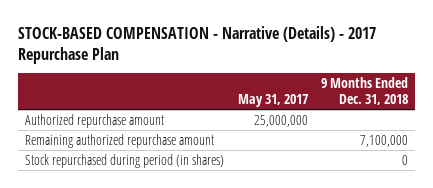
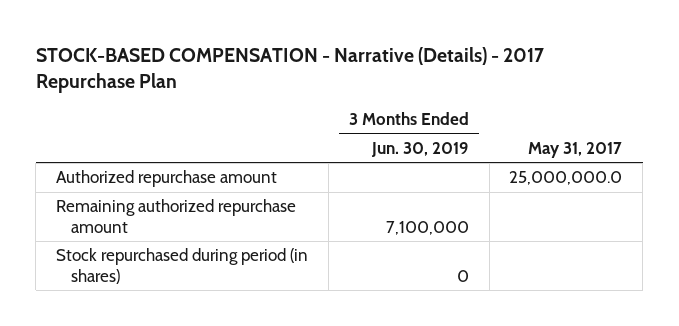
- | May 31, 2017 | 9 Months Ended Dec. 31, 2018
+ | 3 Months Ended Jun. 30, 2019 | May 31, 2017
- Authorized repurchase amount | 25,000,000 |
+ Authorized repurchase amount | | 25,000,000.0

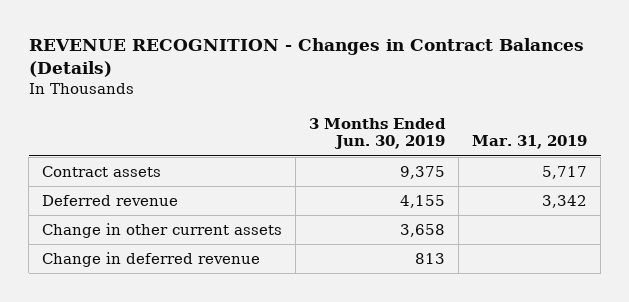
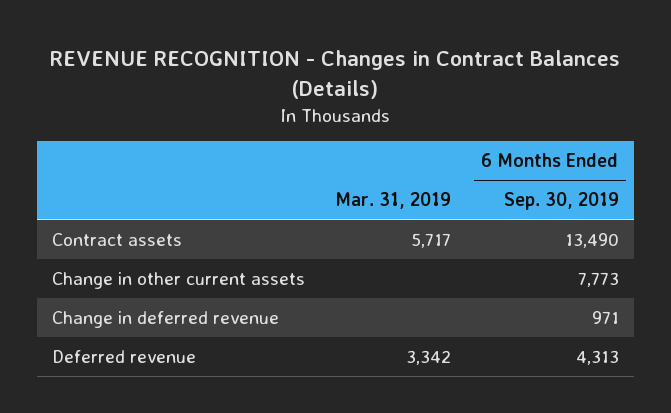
- | 3 Months Ended Jun. 30, 2019 | Mar. 31, 2019
+ | Mar. 31, 2019 | 6 Months Ended Sep. 30, 2019
moved down: Deferred revenue | 3,342 | 4,313

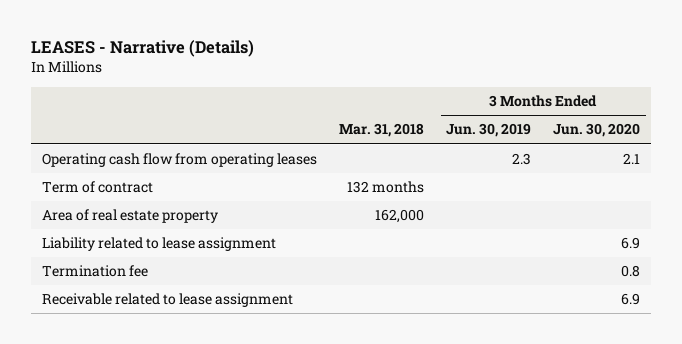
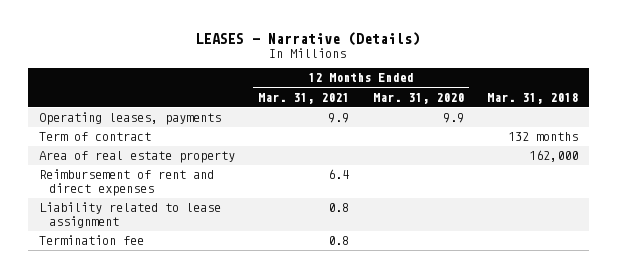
- | Mar. 31, 2018 | 3 Months Ended Jun. 30, 2019 | 3 Months Ended Jun. 30, 2020
+ | 12 Months Ended Mar. 31, 2021 | 12 Months Ended Mar. 31, 2020 | Mar. 31, 2018
- Operating cash flow from operating leases | | 2.3 | 2.1
+ Operating leases, payments | 9.9 | 9.9 |
+ Reimbursement of rent and direct expenses | 6.4 | |
- Receivable related to lease assignment | | | 6.9

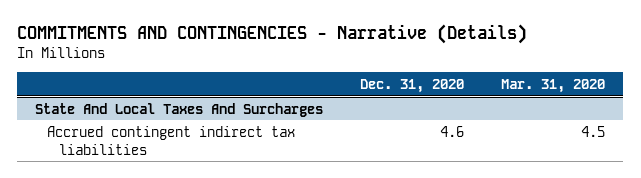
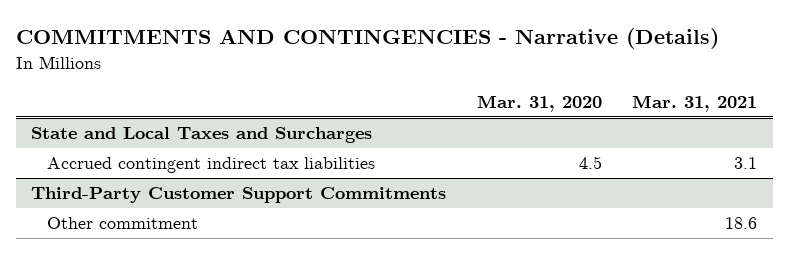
- | Dec. 31, 2020 | Mar. 31, 2020
+ | Mar. 31, 2020 | Mar. 31, 2021
- State And Local Taxes And Surcharges
+ State and Local Taxes and Surcharges
+ Third-Party Customer Support Commitments
+ Other commitment | | 18.6

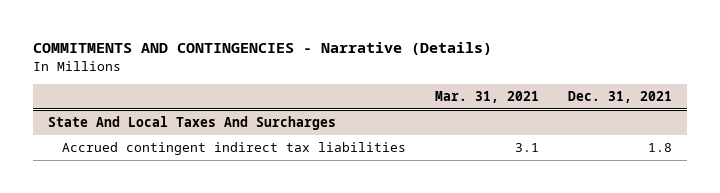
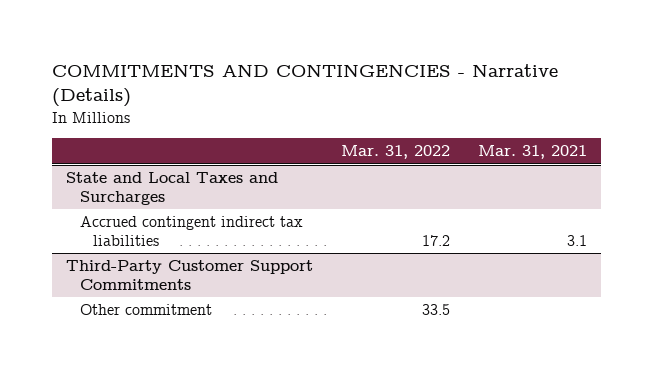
- | Mar. 31, 2021 | Dec. 31, 2021
+ | Mar. 31, 2022 | Mar. 31, 2021
- State And Local Taxes And Surcharges
+ State and Local Taxes and Surcharges
+ Third-Party Customer Support Commitments
+ Other commitment | 33.5 |

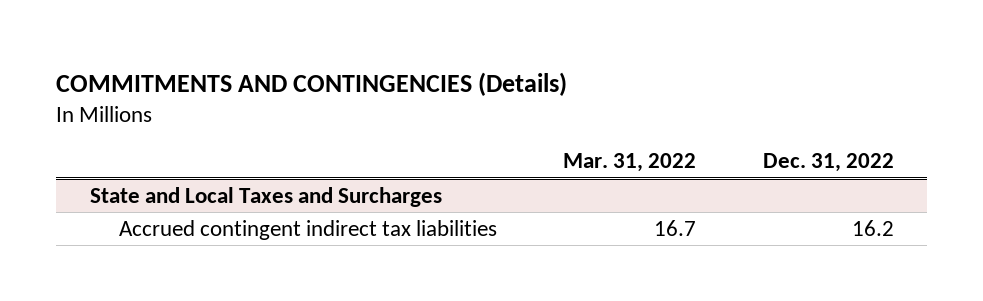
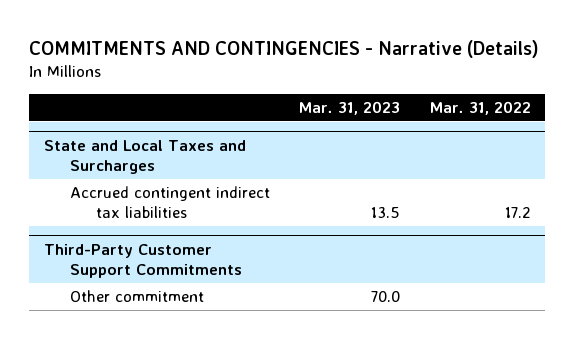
- COMMITMENTS AND CONTINGENCIES (Details)
+ COMMITMENTS AND CONTINGENCIES - Narrative (Details)
- | Mar. 31, 2022 | Dec. 31, 2022
+ | Mar. 31, 2023 | Mar. 31, 2022
@ State and Local Taxes and Surcharges
- Accrued contingent indirect tax liabilities | 16.7 | 16.2
+ Accrued contingent indirect tax liabilities | 13.5 | 17.2
+ Third-Party Customer Support Commitments
+ Other commitment | 70.0 |

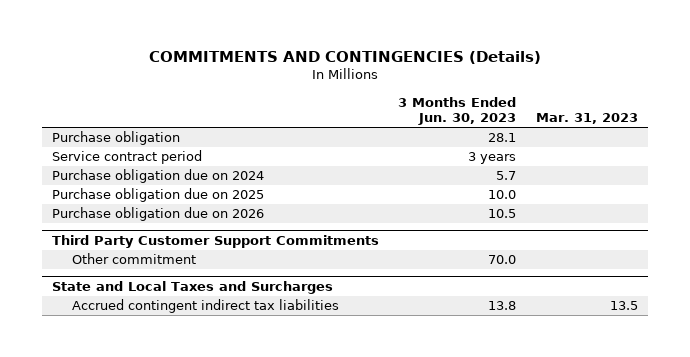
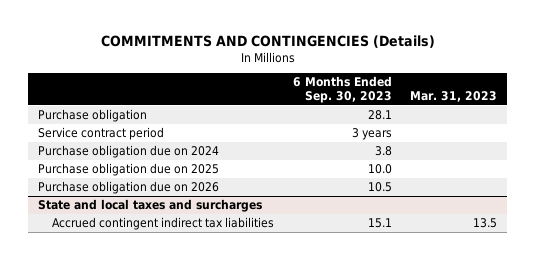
- | 3 Months Ended Jun. 30, 2023 | Mar. 31, 2023
+ | 6 Months Ended Sep. 30, 2023 | Mar. 31, 2023
- Third Party Customer Support Commitments
- Other commitment | 70.0 |
- State and Local Taxes and Surcharges
+ State and local taxes and surcharges

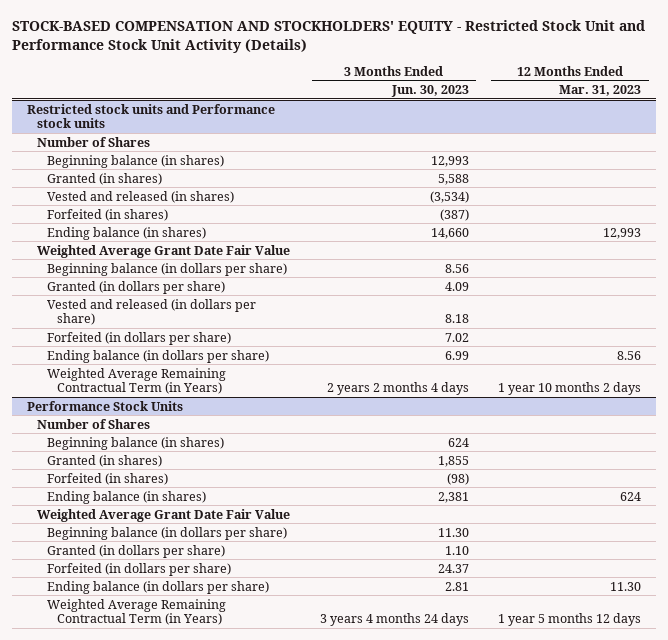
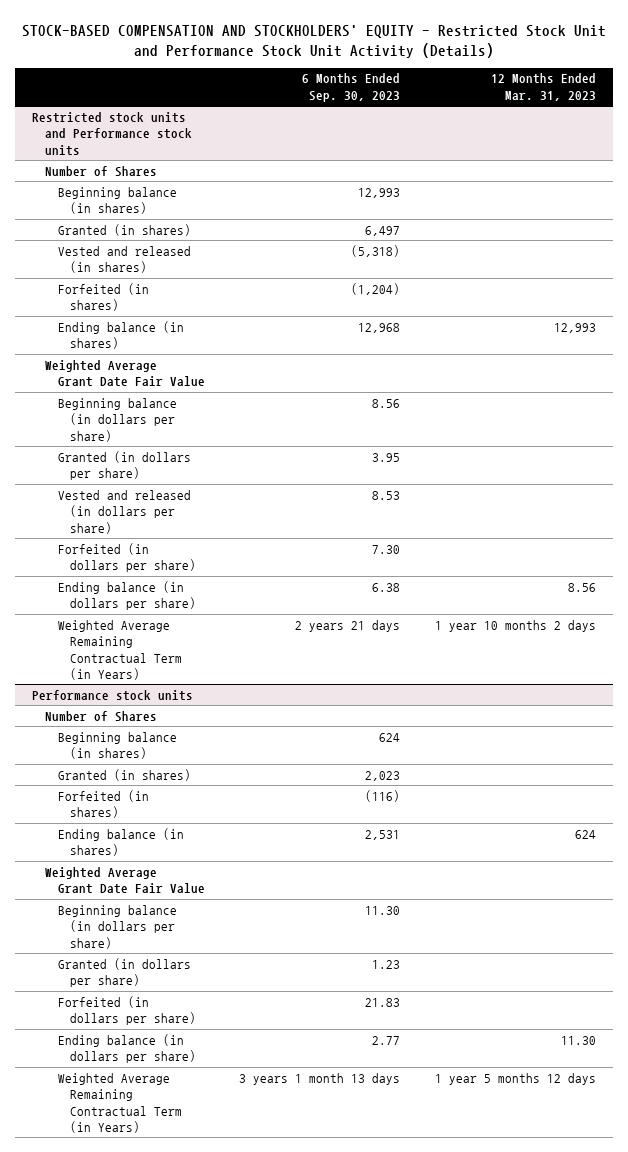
- | 3 Months Ended Jun. 30, 2023 | 12 Months Ended Mar. 31, 2023
+ | 6 Months Ended Sep. 30, 2023 | 12 Months Ended Mar. 31, 2023
- Performance Stock Units
+ Performance stock units

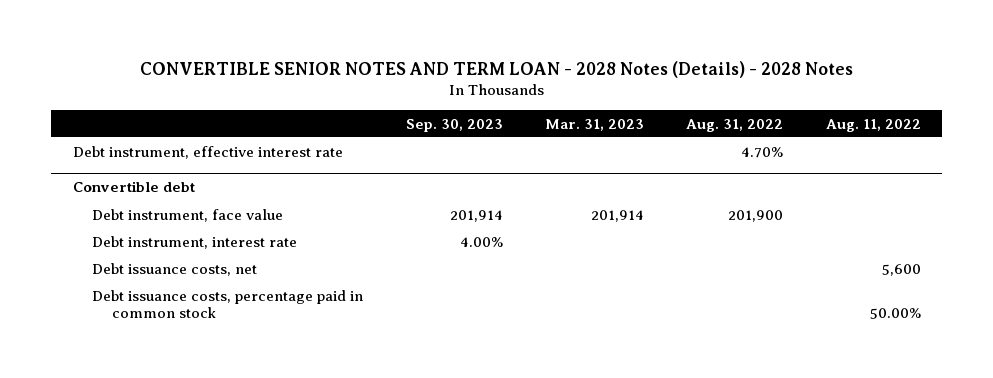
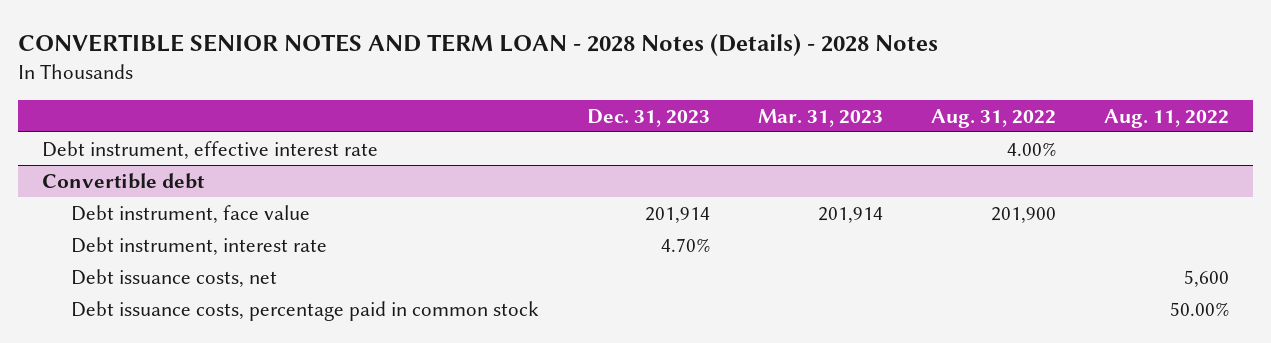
- | Sep. 30, 2023 | Mar. 31, 2023 | Aug. 31, 2022 | Aug. 11, 2022
+ | Dec. 31, 2023 | Mar. 31, 2023 | Aug. 31, 2022 | Aug. 11, 2022
- Debt instrument, effective interest rate | | | 4.70% |
+ Debt instrument, effective interest rate | | | 4.00% |

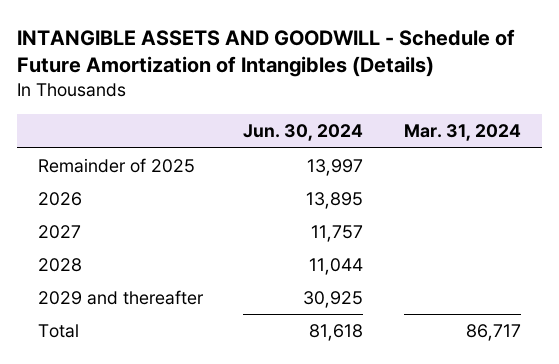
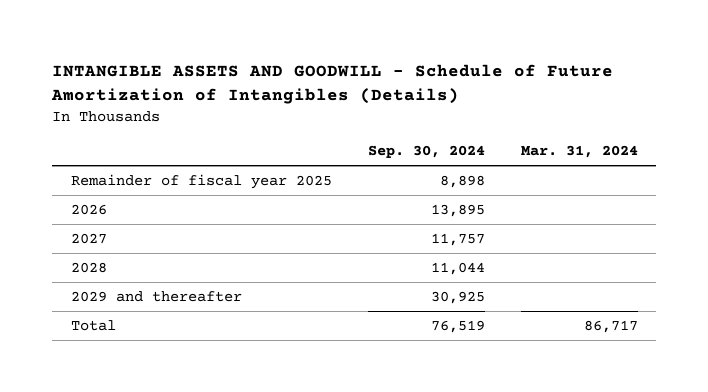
- | Jun. 30, 2024 | Mar. 31, 2024
+ | Sep. 30, 2024 | Mar. 31, 2024
- Remainder of 2025 | 13,997 |
+ Remainder of fiscal year 2025 | 8,898 |

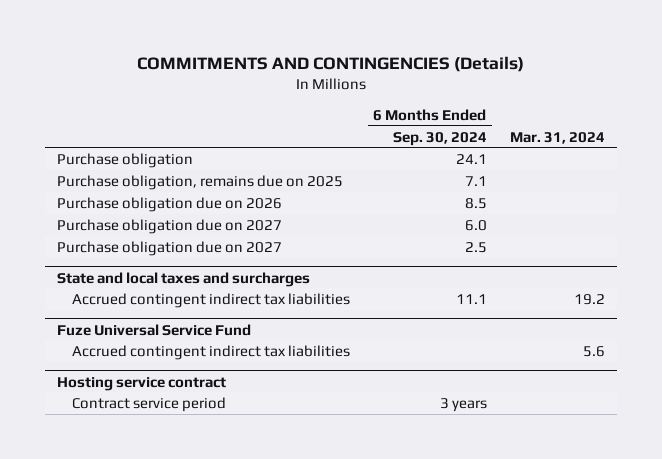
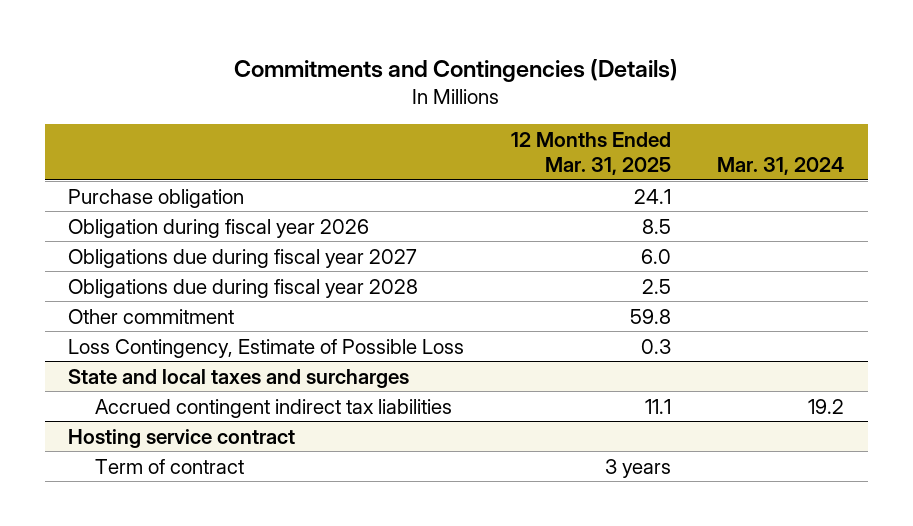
- COMMITMENTS AND CONTINGENCIES (Details)
+ Commitments and Contingencies (Details)
- | 6 Months Ended Sep. 30, 2024 | Mar. 31, 2024
+ | 12 Months Ended Mar. 31, 2025 | Mar. 31, 2024
- Purchase obligation, remains due on 2025 | 7.1 |
- Purchase obligation due on 2026 | 8.5 |
- Purchase obligation due on 2027 | 6.0 |
- Purchase obligation due on 2027 | 2.5 |
+ Obligation during fiscal year 2026 | 8.5 |
+ Obligations due during fiscal year 2027 | 6.0 |
+ Obligations due during fiscal year 2028 | 2.5 |
+ Other commitment | 59.8 |
+ Loss Contingency, Estimate of Possible Loss | 0.3 |
- Fuze Universal Service Fund
- Accrued contingent indirect tax liabilities | | 5.6
@ Hosting service contract
- Contract service period | 3 years |
+ Term of contract | 3 years |

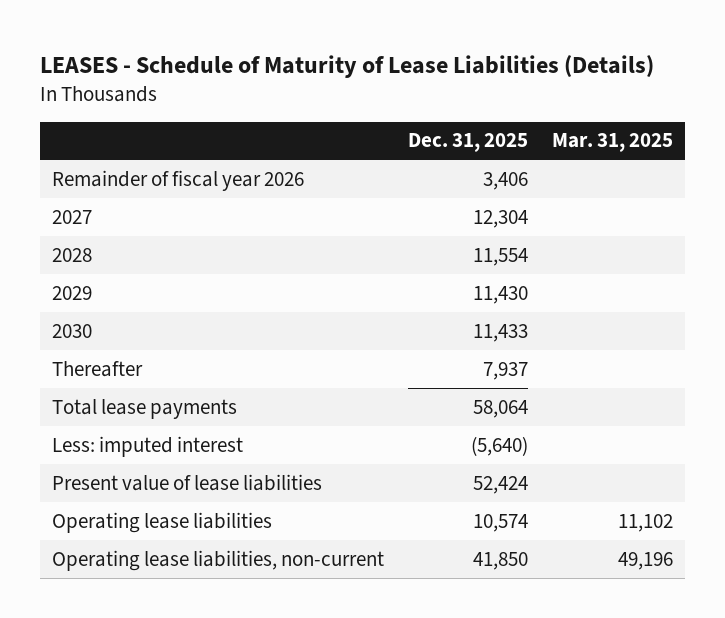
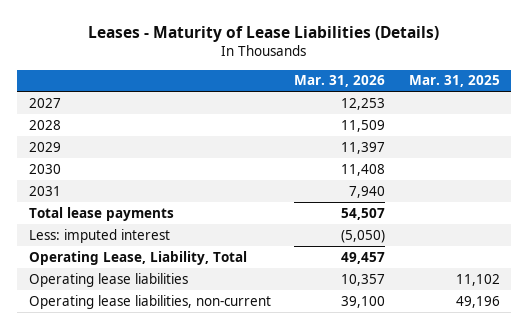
- LEASES - Schedule of Maturity of Lease Liabilities (Details)
+ Leases - Maturity of Lease Liabilities (Details)
- | Dec. 31, 2025 | Mar. 31, 2025
+ | Mar. 31, 2026 | Mar. 31, 2025
- Remainder of fiscal year 2026 | 3,406 |
- Thereafter | 7,937 |
+ 2031 | 7,940 |
- Present value of lease liabilities | 52,424 |
+ Operating Lease, Liability, Total | 49,457 |

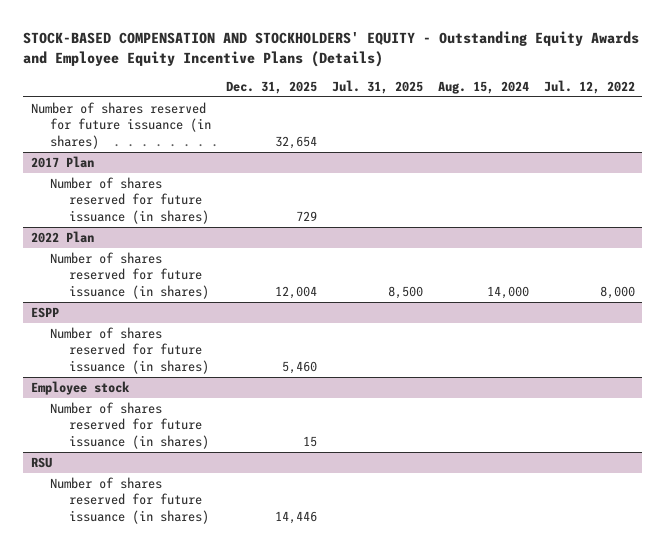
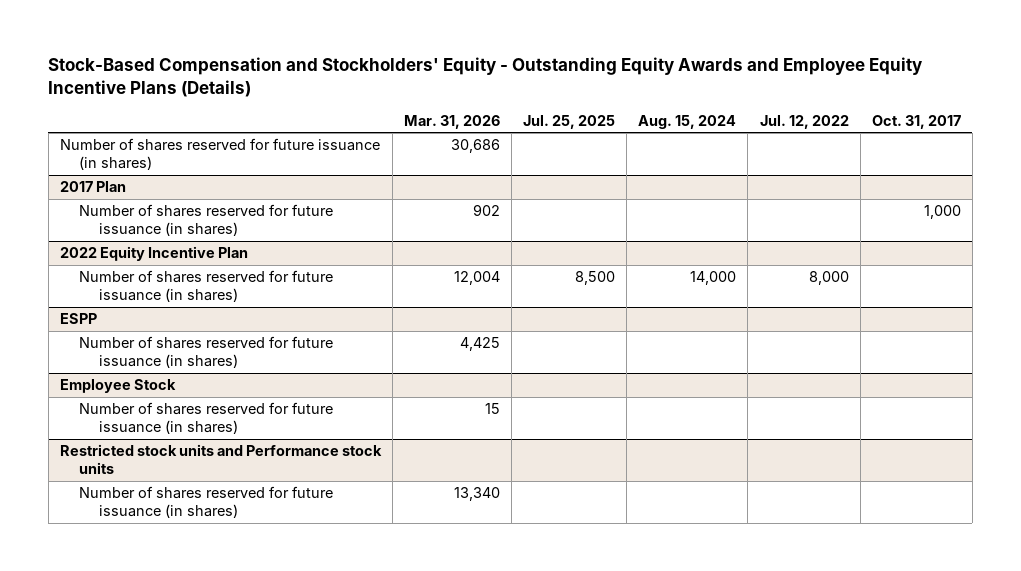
- STOCK-BASED COMPENSATION AND STOCKHOLDERS' EQUITY - Outstanding Equity Awards and Employee Equity Incentive Plans (Details)
+ Stock-Based Compensation and Stockholders' Equity - Outstanding Equity Awards and Employee Equity Incentive Plans (Details)
- | Dec. 31, 2025 | Jul. 31, 2025 | Aug. 15, 2024 | Jul. 12, 2022
+ | Mar. 31, 2026 | Jul. 25, 2025 | Aug. 15, 2024 | Jul. 12, 2022 | Oct. 31, 2017
- 2022 Plan
+ 2022 Equity Incentive Plan
- Employee stock
+ Employee Stock
- RSU
+ Restricted stock units and Performance stock units

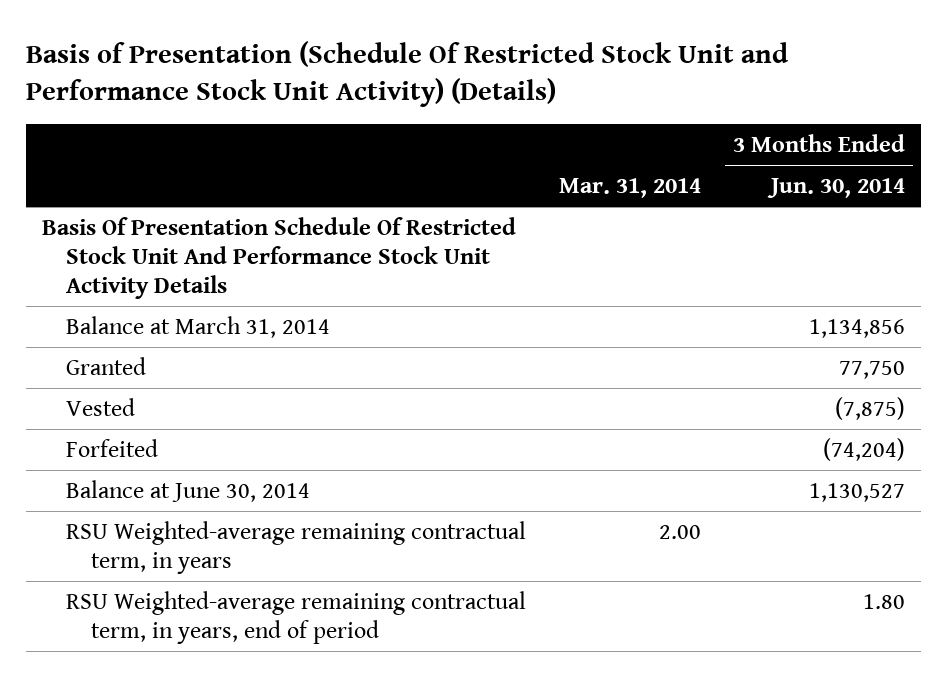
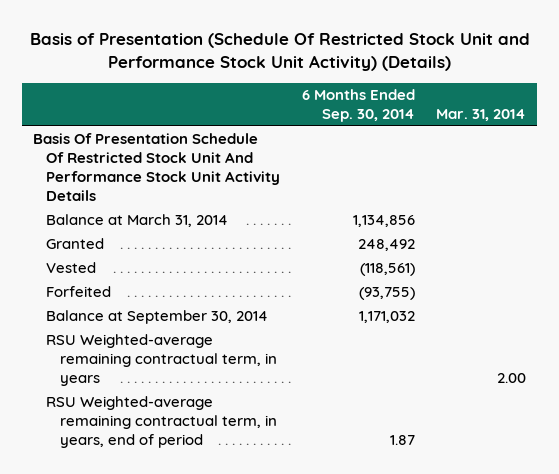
- | Mar. 31, 2014 | 3 Months Ended Jun. 30, 2014
+ | 6 Months Ended Sep. 30, 2014 | Mar. 31, 2014
- Balance at June 30, 2014 | | 1,130,527
+ Balance at September 30, 2014 | 1,171,032 |

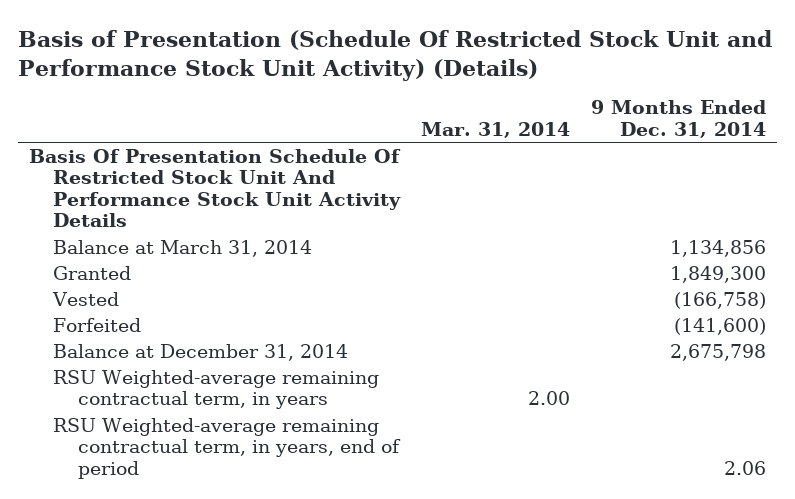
- | 6 Months Ended Sep. 30, 2014 | Mar. 31, 2014
+ | Mar. 31, 2014 | 9 Months Ended Dec. 31, 2014
- Balance at September 30, 2014 | 1,171,032 |
+ Balance at December 31, 2014 | | 2,675,798

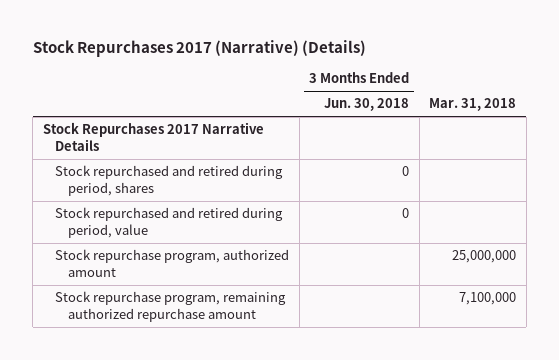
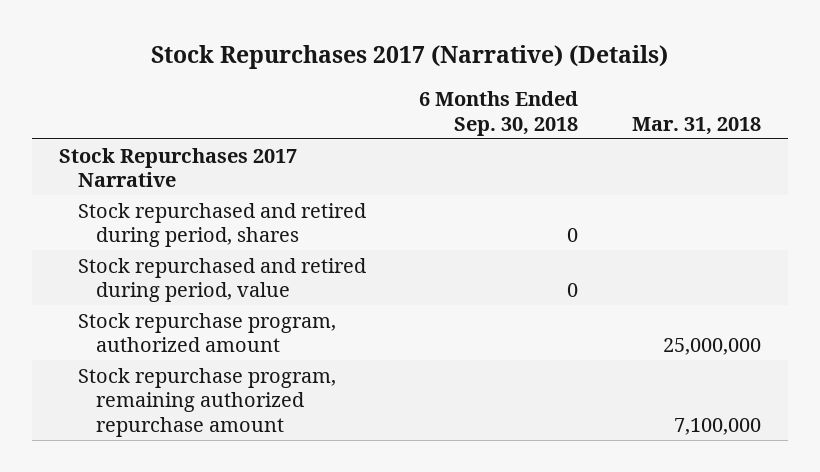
- | 3 Months Ended Jun. 30, 2018 | Mar. 31, 2018
+ | 6 Months Ended Sep. 30, 2018 | Mar. 31, 2018
- Stock Repurchases 2017 Narrative Details
+ Stock Repurchases 2017 Narrative

